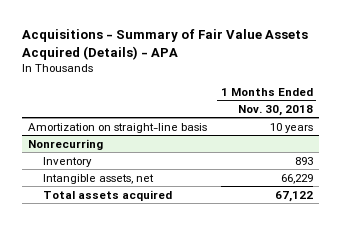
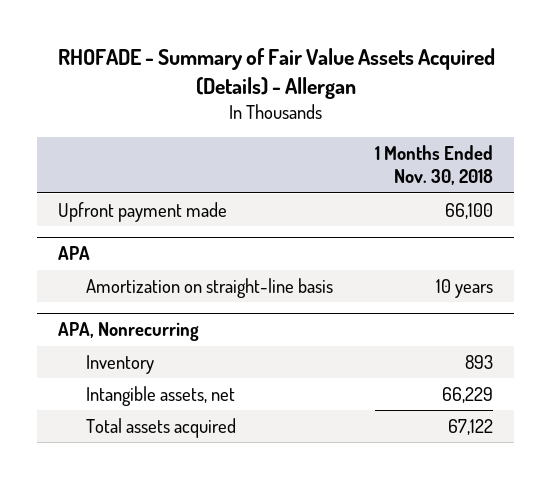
- Acquisitions - Summary of Fair Value Assets Acquired (Details) - APA
+ RHOFADE - Summary of Fair Value Assets Acquired (Details) - Allergan
+ Upfront payment made | 66,100
+ APA
- Nonrecurring
+ APA, Nonrecurring

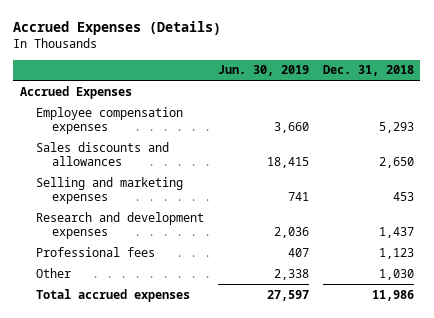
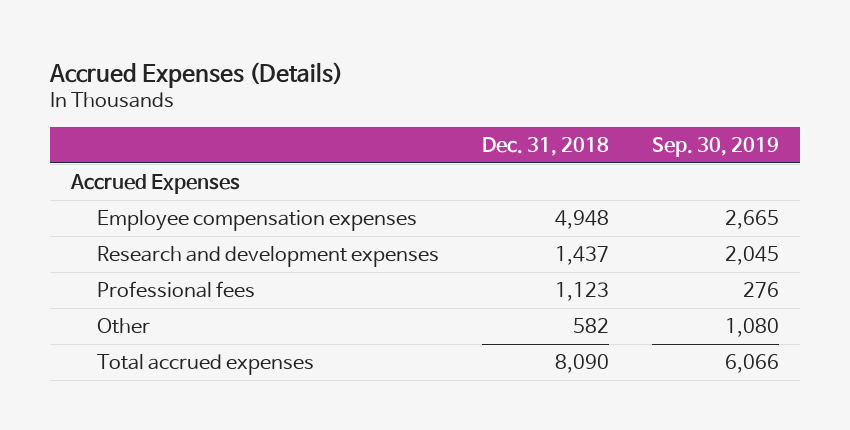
- | Jun. 30, 2019 | Dec. 31, 2018
+ | Dec. 31, 2018 | Sep. 30, 2019
- Employee compensation expenses | 3,660 | 5,293
- Sales discounts and allowances | 18,415 | 2,650
- Selling and marketing expenses | 741 | 453
+ Employee compensation expenses | 4,948 | 2,665
- Other | 2,338 | 1,030
- Total accrued expenses | 27,597 | 11,986
+ Other | 582 | 1,080
+ Total accrued expenses | 8,090 | 6,066

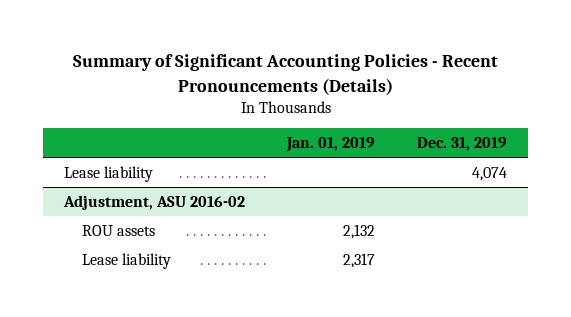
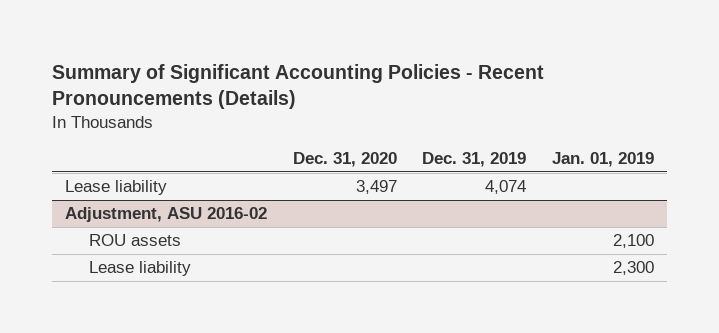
- | Jan. 01, 2019 | Dec. 31, 2019
+ | Dec. 31, 2020 | Dec. 31, 2019 | Jan. 01, 2019
@ Adjustment, ASU 2016-02
- ROU assets | 2,132 |
- Lease liability | 2,317 |
+ ROU assets | | | 2,100
+ Lease liability | | | 2,300

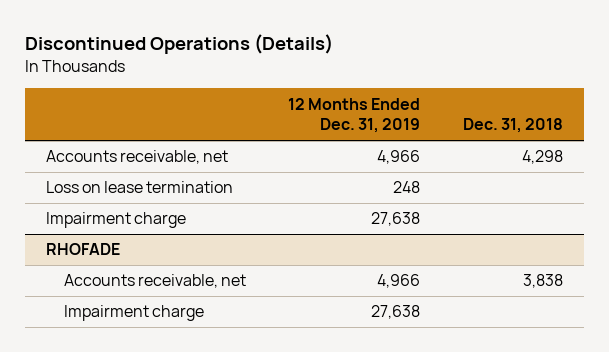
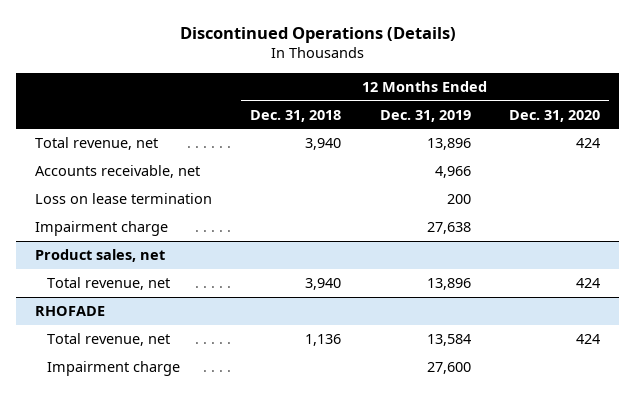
- | 12 Months Ended Dec. 31, 2019 | Dec. 31, 2018
+ | 12 Months Ended Dec. 31, 2018 | 12 Months Ended Dec. 31, 2019 | 12 Months Ended Dec. 31, 2020
+ Total revenue, net | 3,940 | 13,896 | 424
- Loss on lease termination | 248 |
+ Loss on lease termination | | 200 |
+ Product sales, net
+ Total revenue, net | 3,940 | 13,896 | 424
@ RHOFADE
- Accounts receivable, net | 4,966 | 3,838
- Impairment charge | 27,638 |
+ Total revenue, net | 1,136 | 13,584 | 424
+ Impairment charge | | 27,600 |

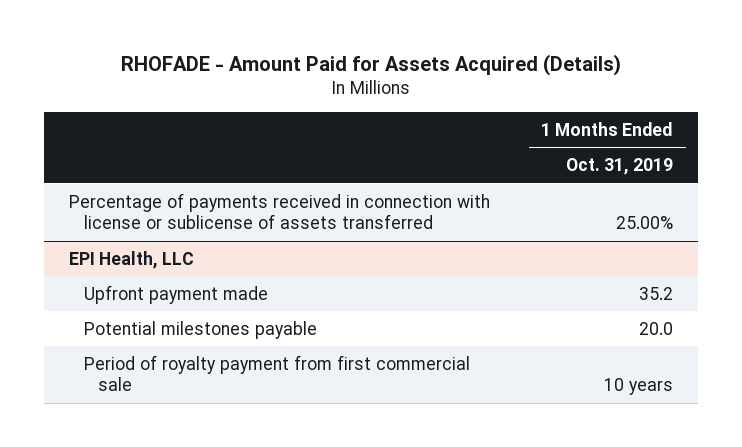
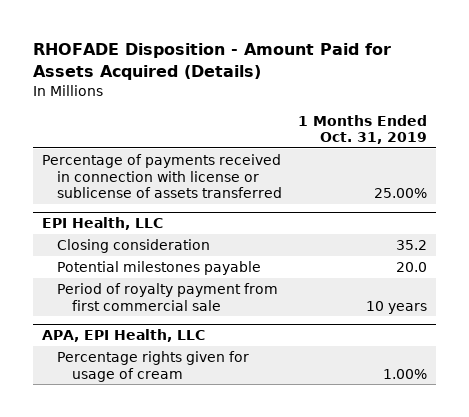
- RHOFADE - Amount Paid for Assets Acquired (Details)
+ RHOFADE Disposition - Amount Paid for Assets Acquired (Details)
@ EPI Health, LLC
- Upfront payment made | 35.2
+ Closing consideration | 35.2
+ APA, EPI Health, LLC
+ Percentage rights given for usage of cream | 1.00%

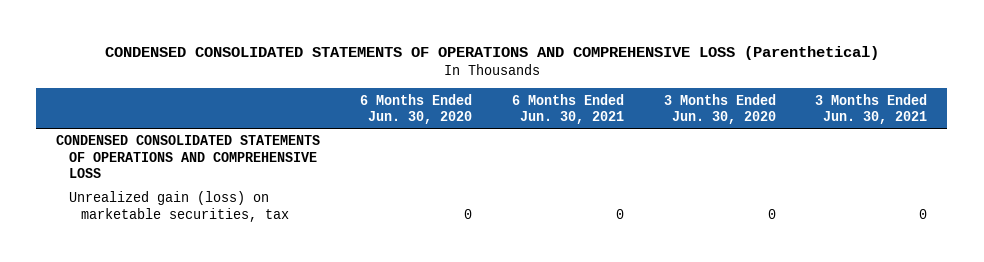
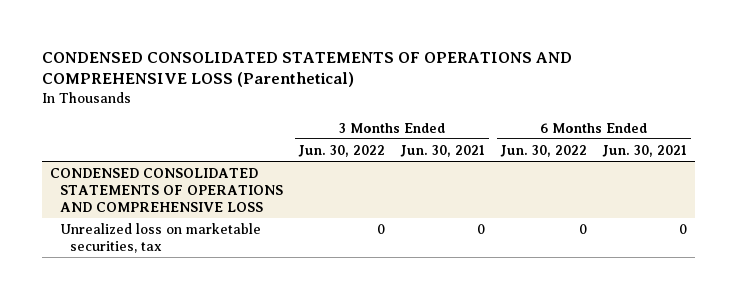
- | 6 Months Ended Jun. 30, 2020 | 6 Months Ended Jun. 30, 2021 | 3 Months Ended Jun. 30, 2020 | 3 Months Ended Jun. 30, 2021
+ | 3 Months Ended Jun. 30, 2022 | 3 Months Ended Jun. 30, 2021 | 6 Months Ended Jun. 30, 2022 | 6 Months Ended Jun. 30, 2021
- Unrealized gain (loss) on marketable securities, tax | 0 | 0 | 0 | 0
+ Unrealized loss on marketable securities, tax | 0 | 0 | 0 | 0

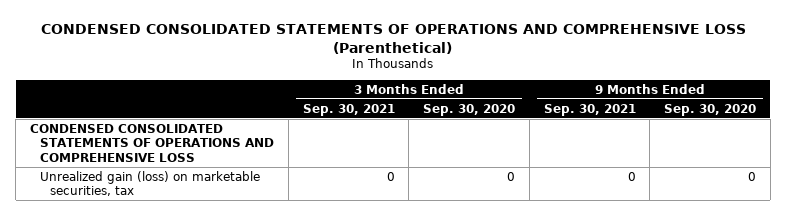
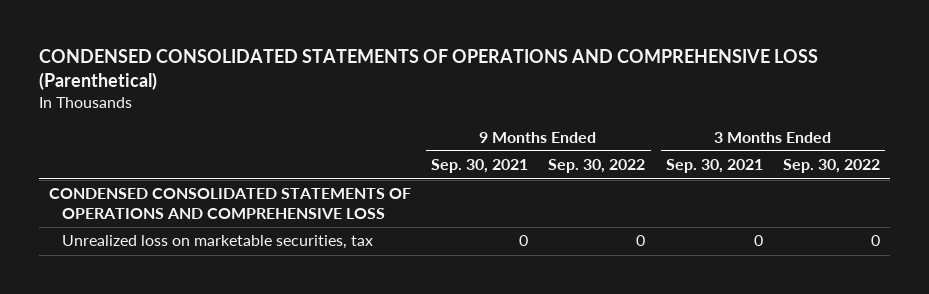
- | 3 Months Ended Sep. 30, 2021 | 3 Months Ended Sep. 30, 2020 | 9 Months Ended Sep. 30, 2021 | 9 Months Ended Sep. 30, 2020
+ | 9 Months Ended Sep. 30, 2021 | 9 Months Ended Sep. 30, 2022 | 3 Months Ended Sep. 30, 2021 | 3 Months Ended Sep. 30, 2022
- Unrealized gain (loss) on marketable securities, tax | 0 | 0 | 0 | 0
+ Unrealized loss on marketable securities, tax | 0 | 0 | 0 | 0

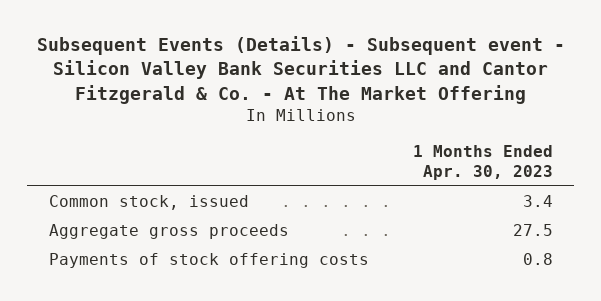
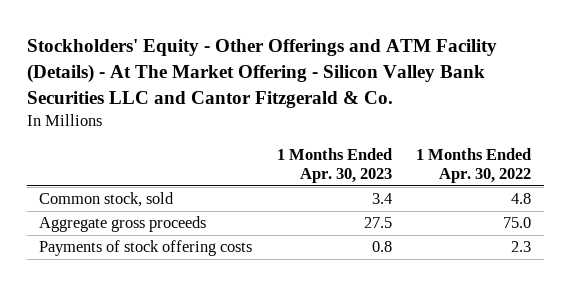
- Subsequent Events (Details) - Subsequent event - Silicon Valley Bank Securities LLC and Cantor Fitzgerald & Co. - At The Market Offering
+ Stockholders' Equity - Other Offerings and ATM Facility (Details) - At The Market Offering - Silicon Valley Bank Securities LLC and Cantor Fitzgerald & Co.
- | 1 Months Ended Apr. 30, 2023
+ | 1 Months Ended Apr. 30, 2023 | 1 Months Ended Apr. 30, 2022
- Common stock, issued | 3.4
+ Common stock, sold | 3.4 | 4.8

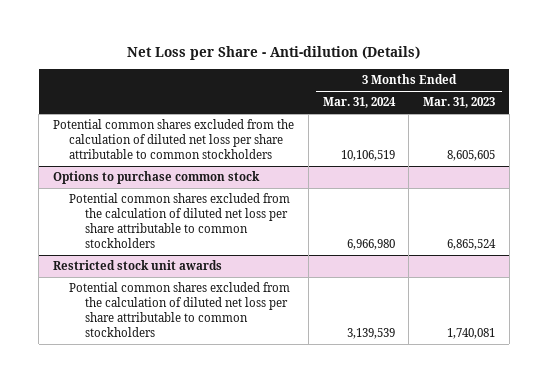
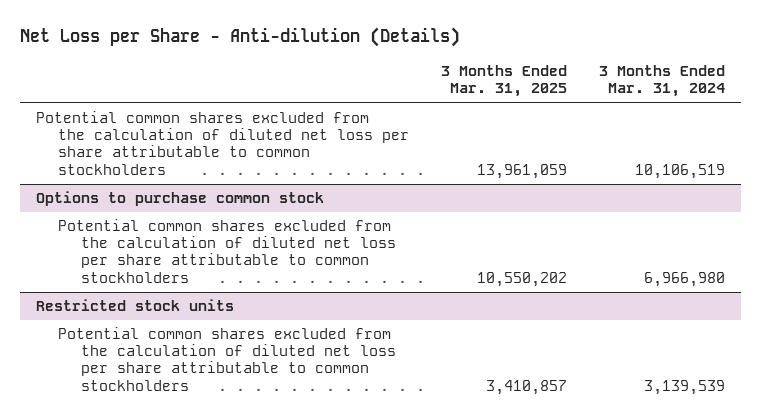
- | 3 Months Ended Mar. 31, 2024 | 3 Months Ended Mar. 31, 2023
+ | 3 Months Ended Mar. 31, 2025 | 3 Months Ended Mar. 31, 2024
- Restricted stock unit awards
+ Restricted stock units

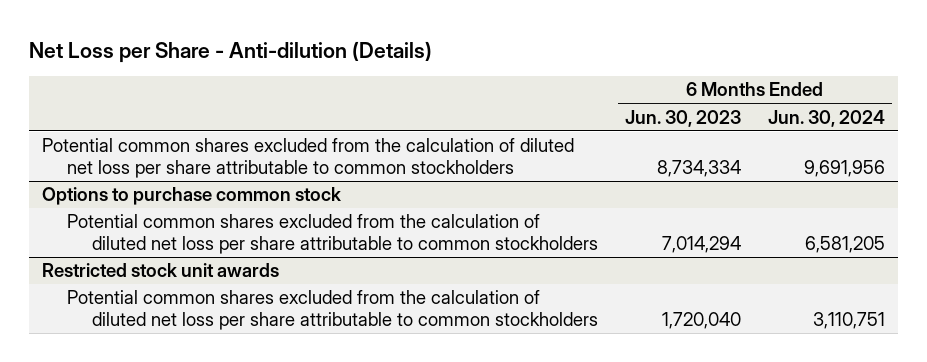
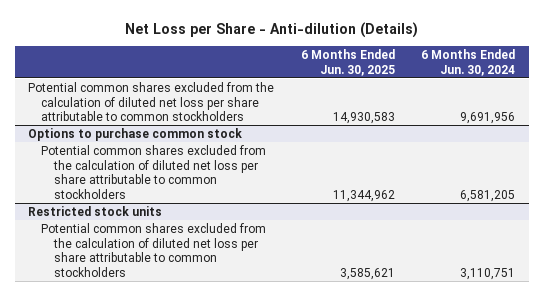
- | 6 Months Ended Jun. 30, 2023 | 6 Months Ended Jun. 30, 2024
+ | 6 Months Ended Jun. 30, 2025 | 6 Months Ended Jun. 30, 2024
- Restricted stock unit awards
+ Restricted stock units

